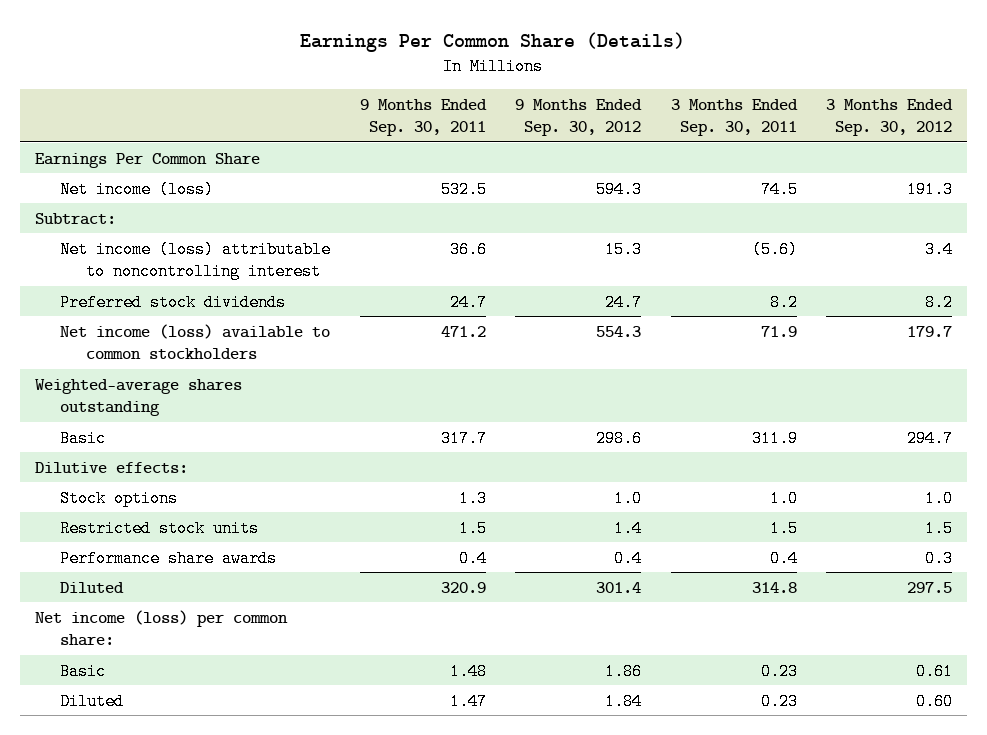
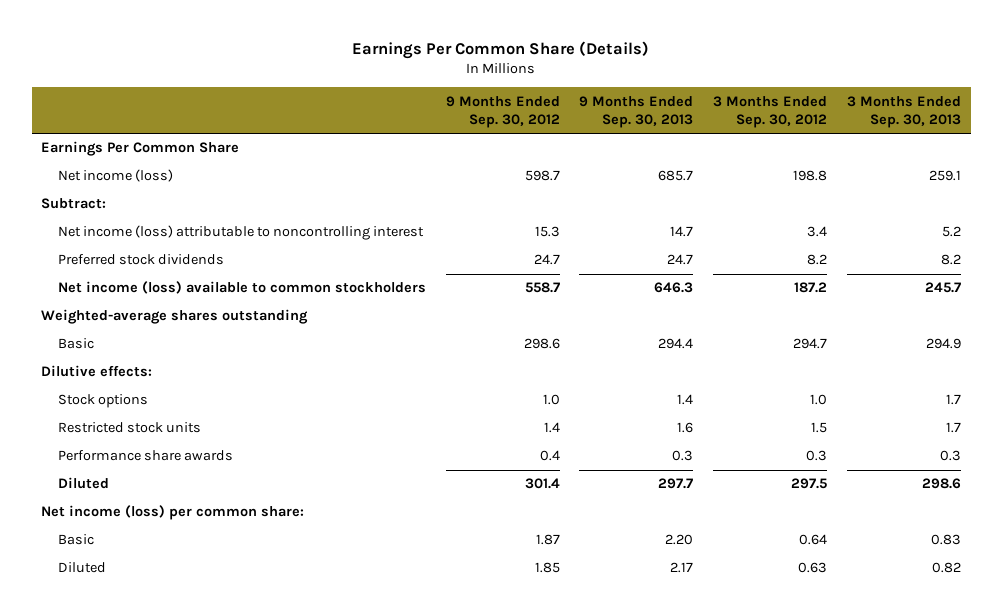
- | 9 Months Ended Sep. 30, 2011 | 9 Months Ended Sep. 30, 2012 | 3 Months Ended Sep. 30, 2011 | 3 Months Ended Sep. 30, 2012
+ | 9 Months Ended Sep. 30, 2012 | 9 Months Ended Sep. 30, 2013 | 3 Months Ended Sep. 30, 2012 | 3 Months Ended Sep. 30, 2013
- Net income (loss) | 532.5 | 594.3 | 74.5 | 191.3
+ Net income (loss) | 598.7 | 685.7 | 198.8 | 259.1
- Net income (loss) available to common stockholders | 471.2 | 554.3 | 71.9 | 179.7
+ Net income (loss) available to common stockholders | 558.7 | 646.3 | 187.2 | 245.7
- Basic | 1.48 | 1.86 | 0.23 | 0.61
- Diluted | 1.47 | 1.84 | 0.23 | 0.60
+ Basic | 1.87 | 2.20 | 0.64 | 0.83
+ Diluted | 1.85 | 2.17 | 0.63 | 0.82

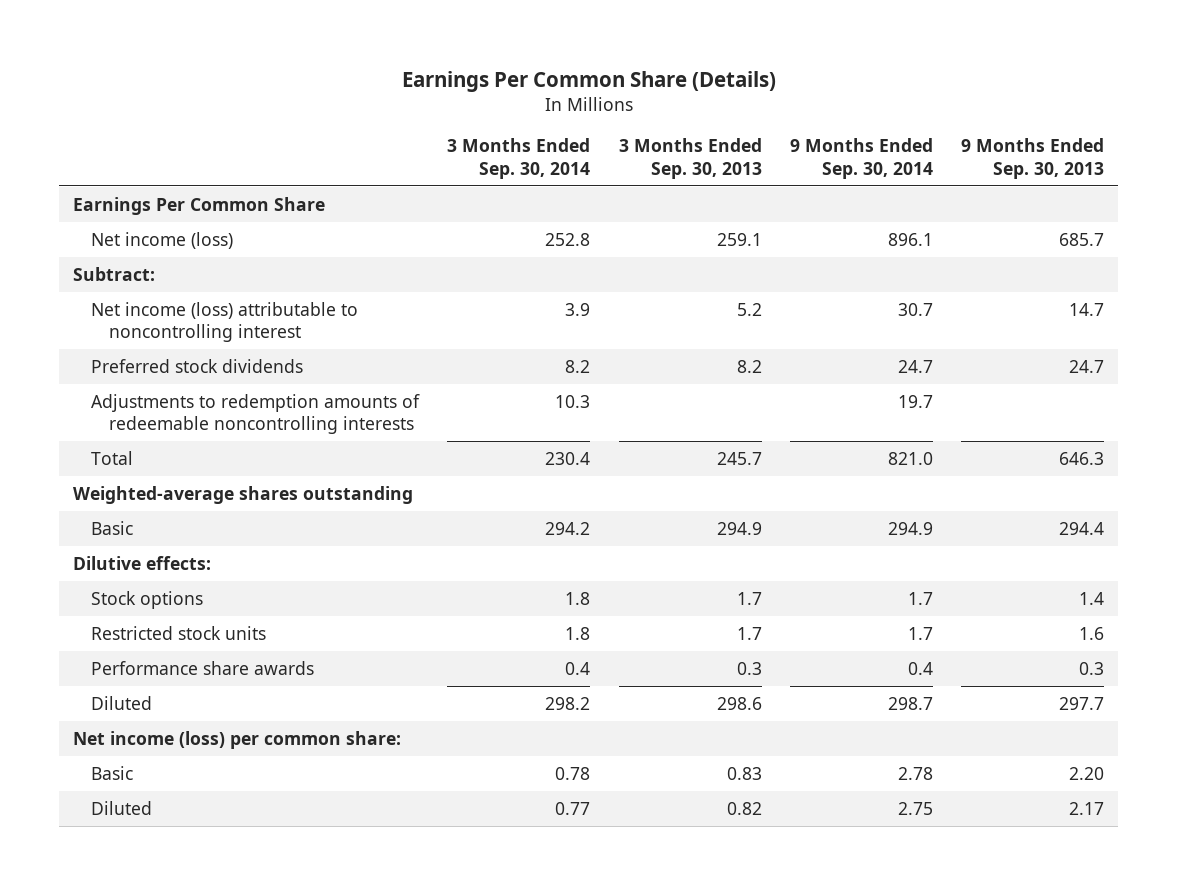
- | 9 Months Ended Sep. 30, 2012 | 9 Months Ended Sep. 30, 2013 | 3 Months Ended Sep. 30, 2012 | 3 Months Ended Sep. 30, 2013
+ | 3 Months Ended Sep. 30, 2014 | 3 Months Ended Sep. 30, 2013 | 9 Months Ended Sep. 30, 2014 | 9 Months Ended Sep. 30, 2013
- Net income (loss) available to common stockholders | 558.7 | 646.3 | 187.2 | 245.7
+ Adjustments to redemption amounts of redeemable noncontrolling interests | 10.3 | | 19.7 |
+ Total | 230.4 | 245.7 | 821.0 | 646.3

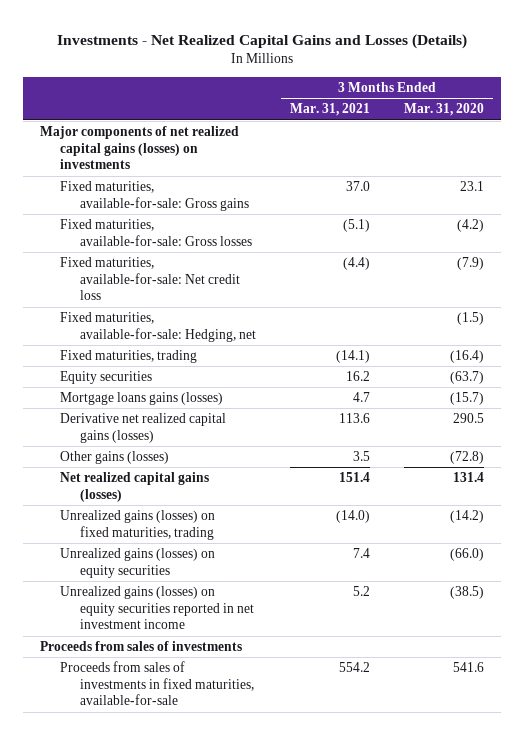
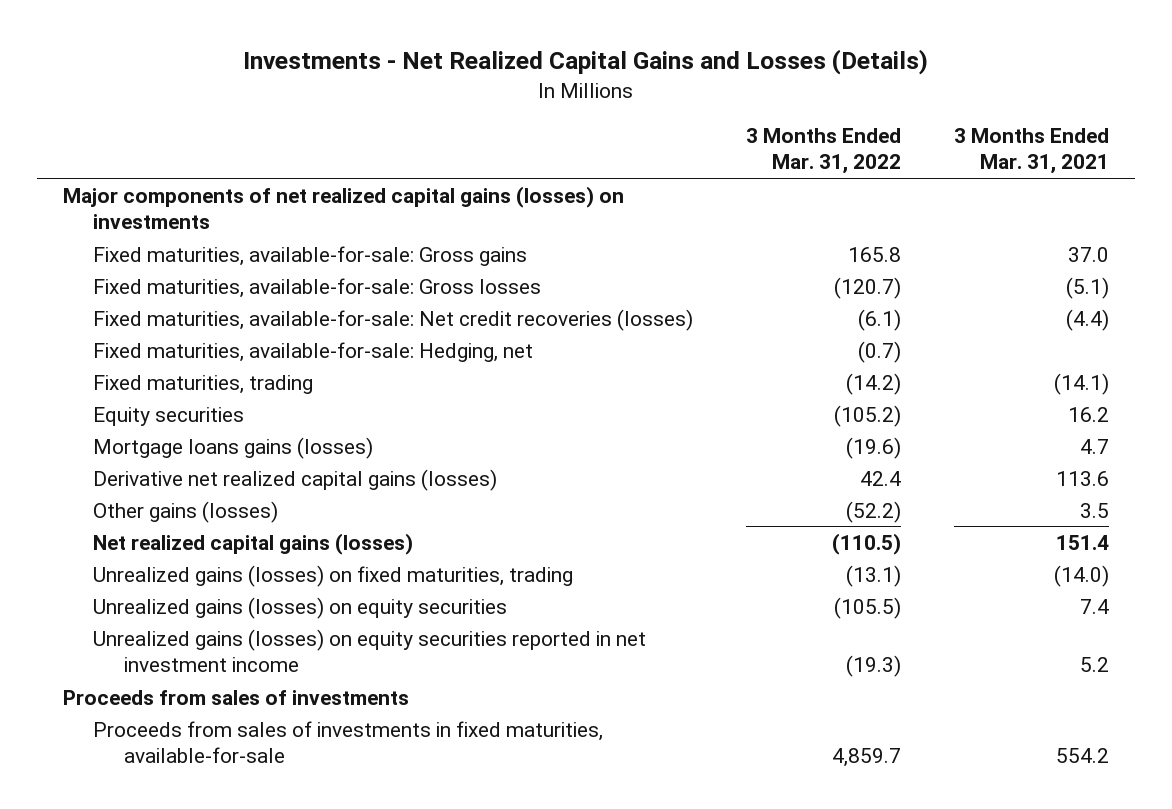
- | 3 Months Ended Mar. 31, 2021 | 3 Months Ended Mar. 31, 2020
+ | 3 Months Ended Mar. 31, 2022 | 3 Months Ended Mar. 31, 2021
- Fixed maturities, available-for-sale: Net credit loss | (4.4) | (7.9)
+ Fixed maturities, available-for-sale: Net credit recoveries (losses) | (6.1) | (4.4)

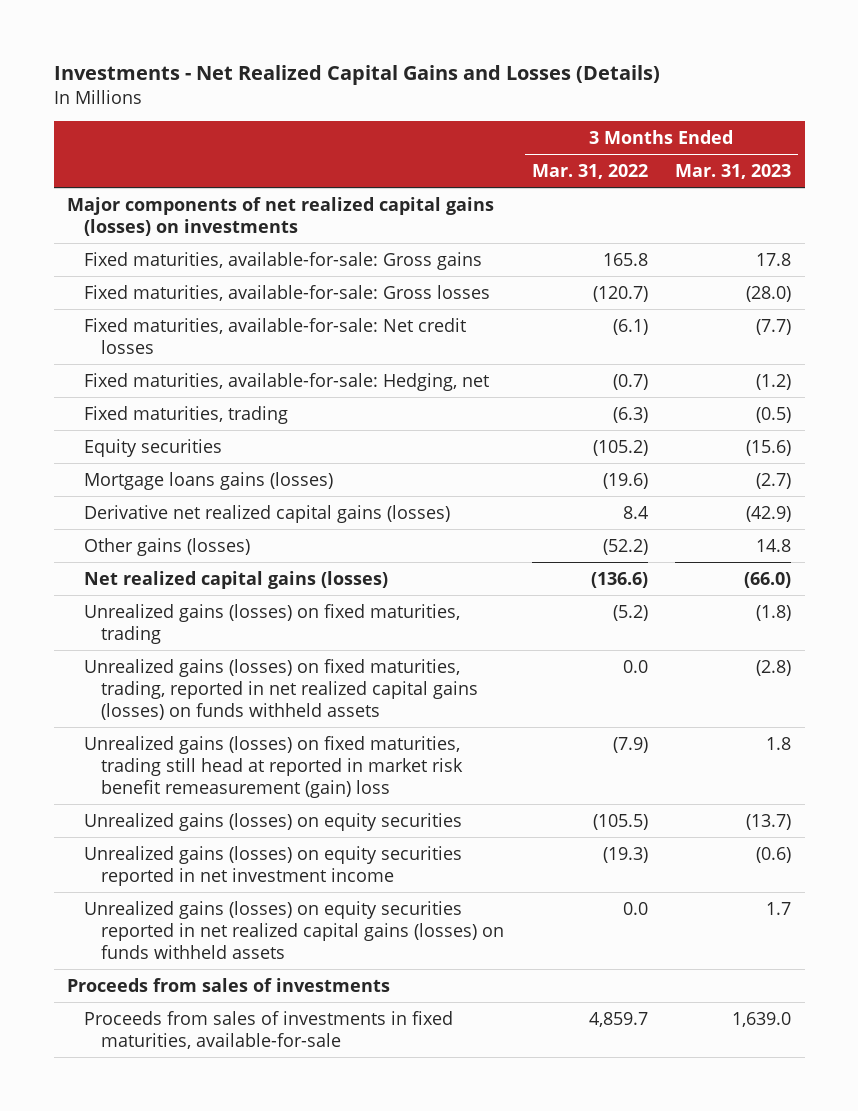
- | 3 Months Ended Mar. 31, 2022 | 3 Months Ended Mar. 31, 2021
+ | 3 Months Ended Mar. 31, 2022 | 3 Months Ended Mar. 31, 2023
- Fixed maturities, available-for-sale: Net credit recoveries (losses) | (6.1) | (4.4)
+ Fixed maturities, available-for-sale: Net credit losses | (6.1) | (7.7)
- Fixed maturities, trading | (14.2) | (14.1)
+ Fixed maturities, trading | (6.3) | (0.5)
- Derivative net realized capital gains (losses) | 42.4 | 113.6
+ Derivative net realized capital gains (losses) | 8.4 | (42.9)
- Net realized capital gains (losses) | (110.5) | 151.4
- Unrealized gains (losses) on fixed maturities, trading | (13.1) | (14.0)
+ Net realized capital gains (losses) | (136.6) | (66.0)
+ Unrealized gains (losses) on fixed maturities, trading | (5.2) | (1.8)
+ Unrealized gains (losses) on fixed maturities, trading, reported in net realized capital gains (losses) on funds withheld assets | 0.0 | (2.8)
+ Unrealized gains (losses) on fixed maturities, trading still head at reported in market risk benefit remeasurement (gain) loss | (7.9) | 1.8
+ Unrealized gains (losses) on equity securities reported in net realized capital gains (losses) on funds withheld assets | 0.0 | 1.7

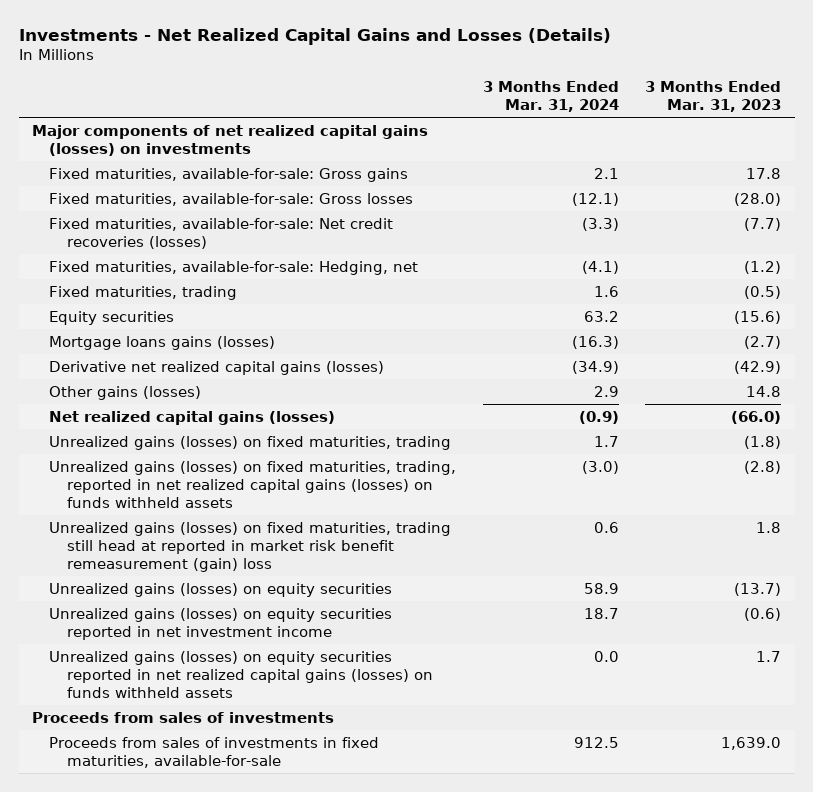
- | 3 Months Ended Mar. 31, 2022 | 3 Months Ended Mar. 31, 2023
+ | 3 Months Ended Mar. 31, 2024 | 3 Months Ended Mar. 31, 2023
- Fixed maturities, available-for-sale: Net credit losses | (6.1) | (7.7)
+ Fixed maturities, available-for-sale: Net credit recoveries (losses) | (3.3) | (7.7)

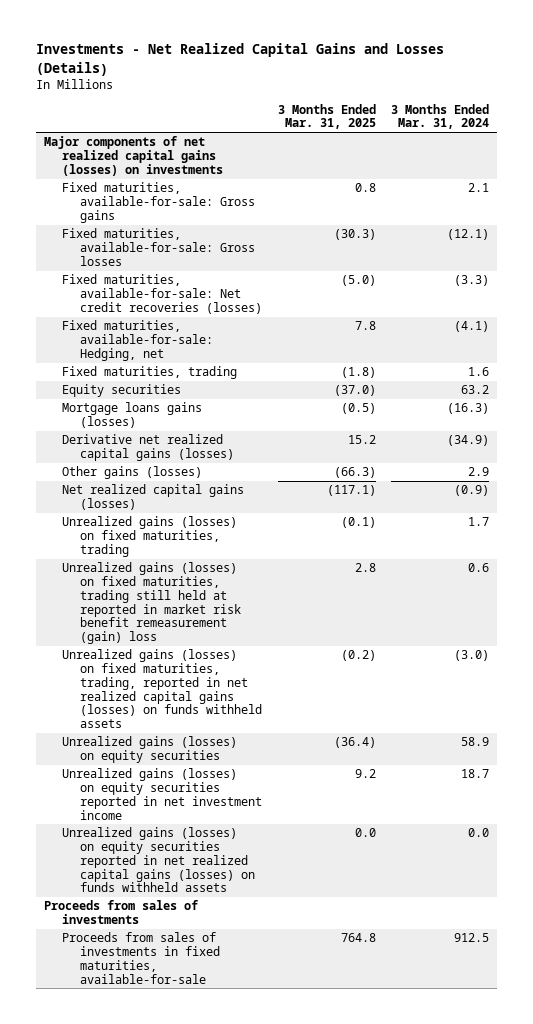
- | 3 Months Ended Mar. 31, 2024 | 3 Months Ended Mar. 31, 2023
+ | 3 Months Ended Mar. 31, 2025 | 3 Months Ended Mar. 31, 2024
+ Unrealized gains (losses) on fixed maturities, trading still held at reported in market risk benefit remeasurement (gain) loss | 2.8 | 0.6
- Unrealized gains (losses) on fixed maturities, trading still head at reported in market risk benefit remeasurement (gain) loss | 0.6 | 1.8

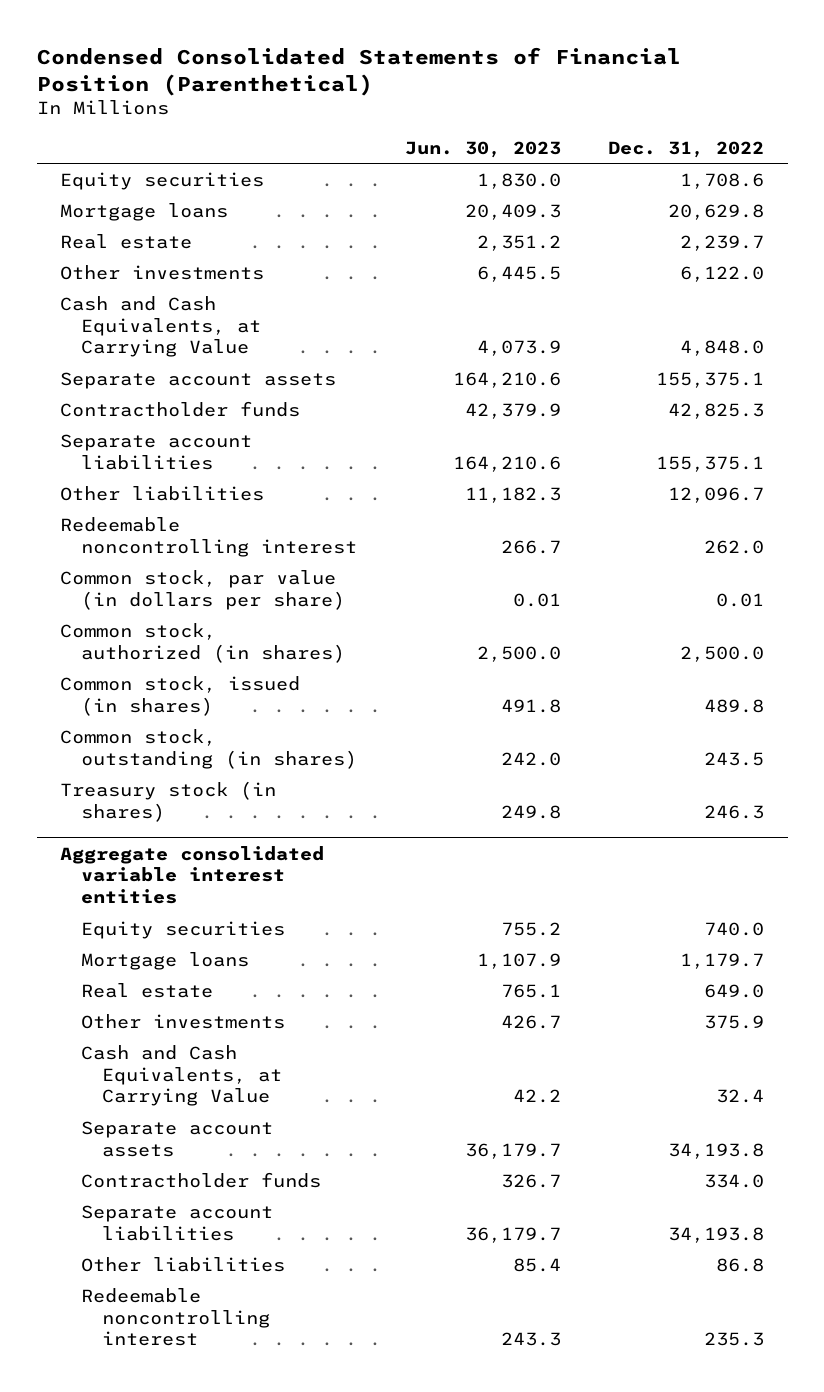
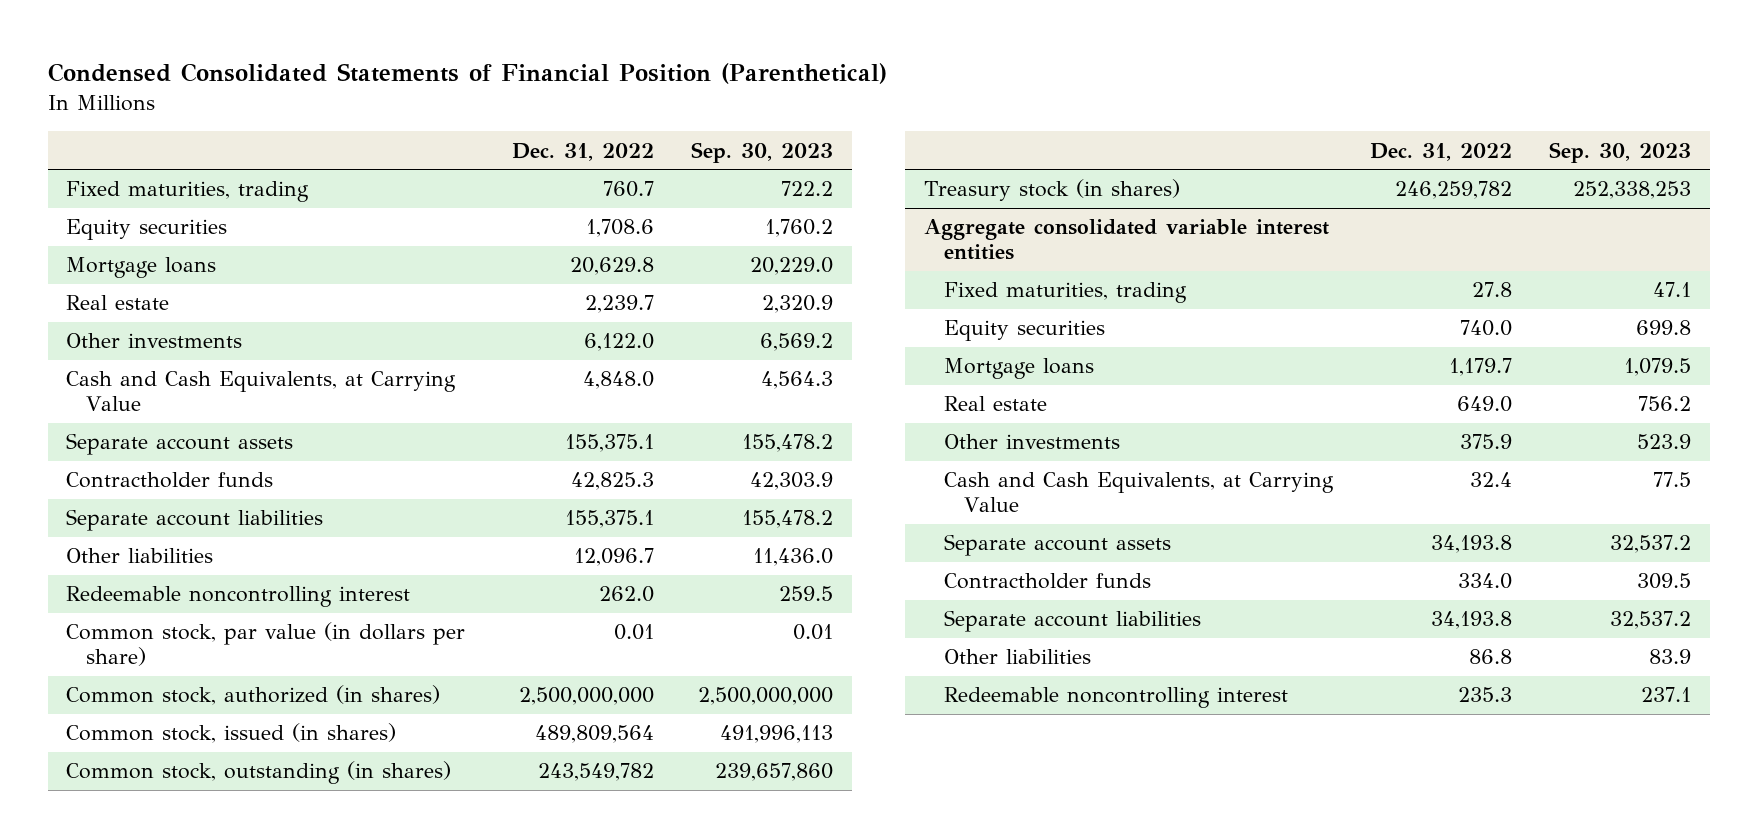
- | Jun. 30, 2023 | Dec. 31, 2022
+ | Dec. 31, 2022 | Sep. 30, 2023
+ Fixed maturities, trading | 760.7 | 722.2
- Common stock, authorized (in shares) | 2,500.0 | 2,500.0
- Common stock, issued (in shares) | 491.8 | 489.8
- Common stock, outstanding (in shares) | 242.0 | 243.5
- Treasury stock (in shares) | 249.8 | 246.3
+ Common stock, authorized (in shares) | 2,500,000,000 | 2,500,000,000
+ Common stock, issued (in shares) | 489,809,564 | 491,996,113
+ Common stock, outstanding (in shares) | 243,549,782 | 239,657,860
+ Treasury stock (in shares) | 246,259,782 | 252,338,253
@ Aggregate consolidated variable interest entities
+ Fixed maturities, trading | 27.8 | 47.1

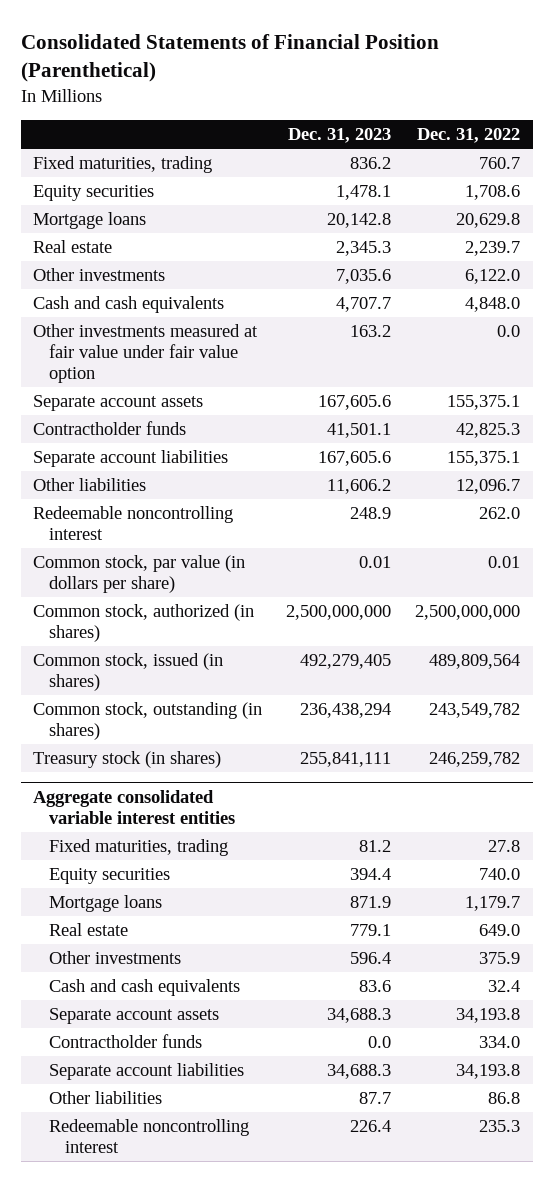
- Condensed Consolidated Statements of Financial Position (Parenthetical)
+ Consolidated Statements of Financial Position (Parenthetical)
- | Dec. 31, 2022 | Sep. 30, 2023
+ | Dec. 31, 2023 | Dec. 31, 2022
- Cash and Cash Equivalents, at Carrying Value | 4,848.0 | 4,564.3
+ Cash and cash equivalents | 4,707.7 | 4,848.0
+ Other investments measured at fair value under fair value option | 163.2 | 0.0
@ Aggregate consolidated variable interest entities
- Cash and Cash Equivalents, at Carrying Value | 32.4 | 77.5
+ Cash and cash equivalents | 83.6 | 32.4

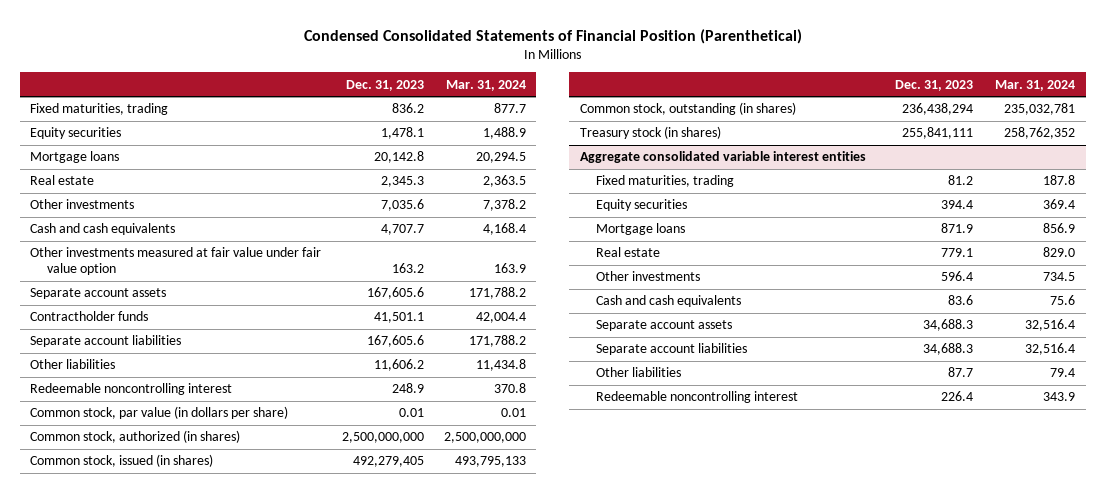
- Consolidated Statements of Financial Position (Parenthetical)
+ Condensed Consolidated Statements of Financial Position (Parenthetical)
- | Dec. 31, 2023 | Dec. 31, 2022
+ | Dec. 31, 2023 | Mar. 31, 2024
@ Aggregate consolidated variable interest entities
- Contractholder funds | 0.0 | 334.0

